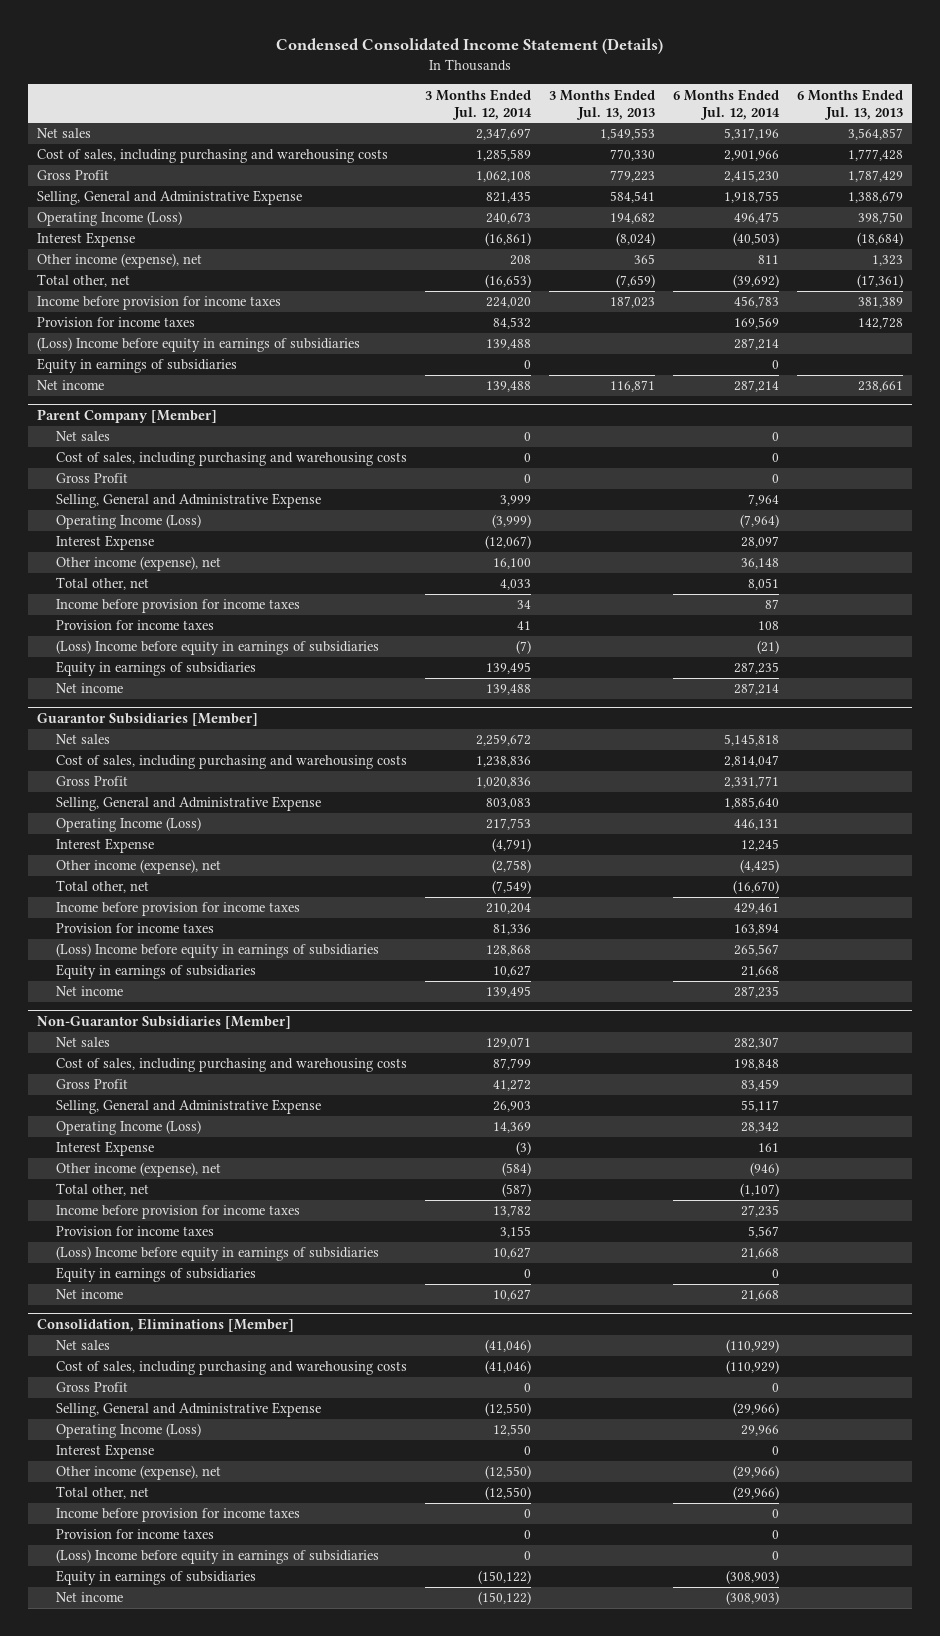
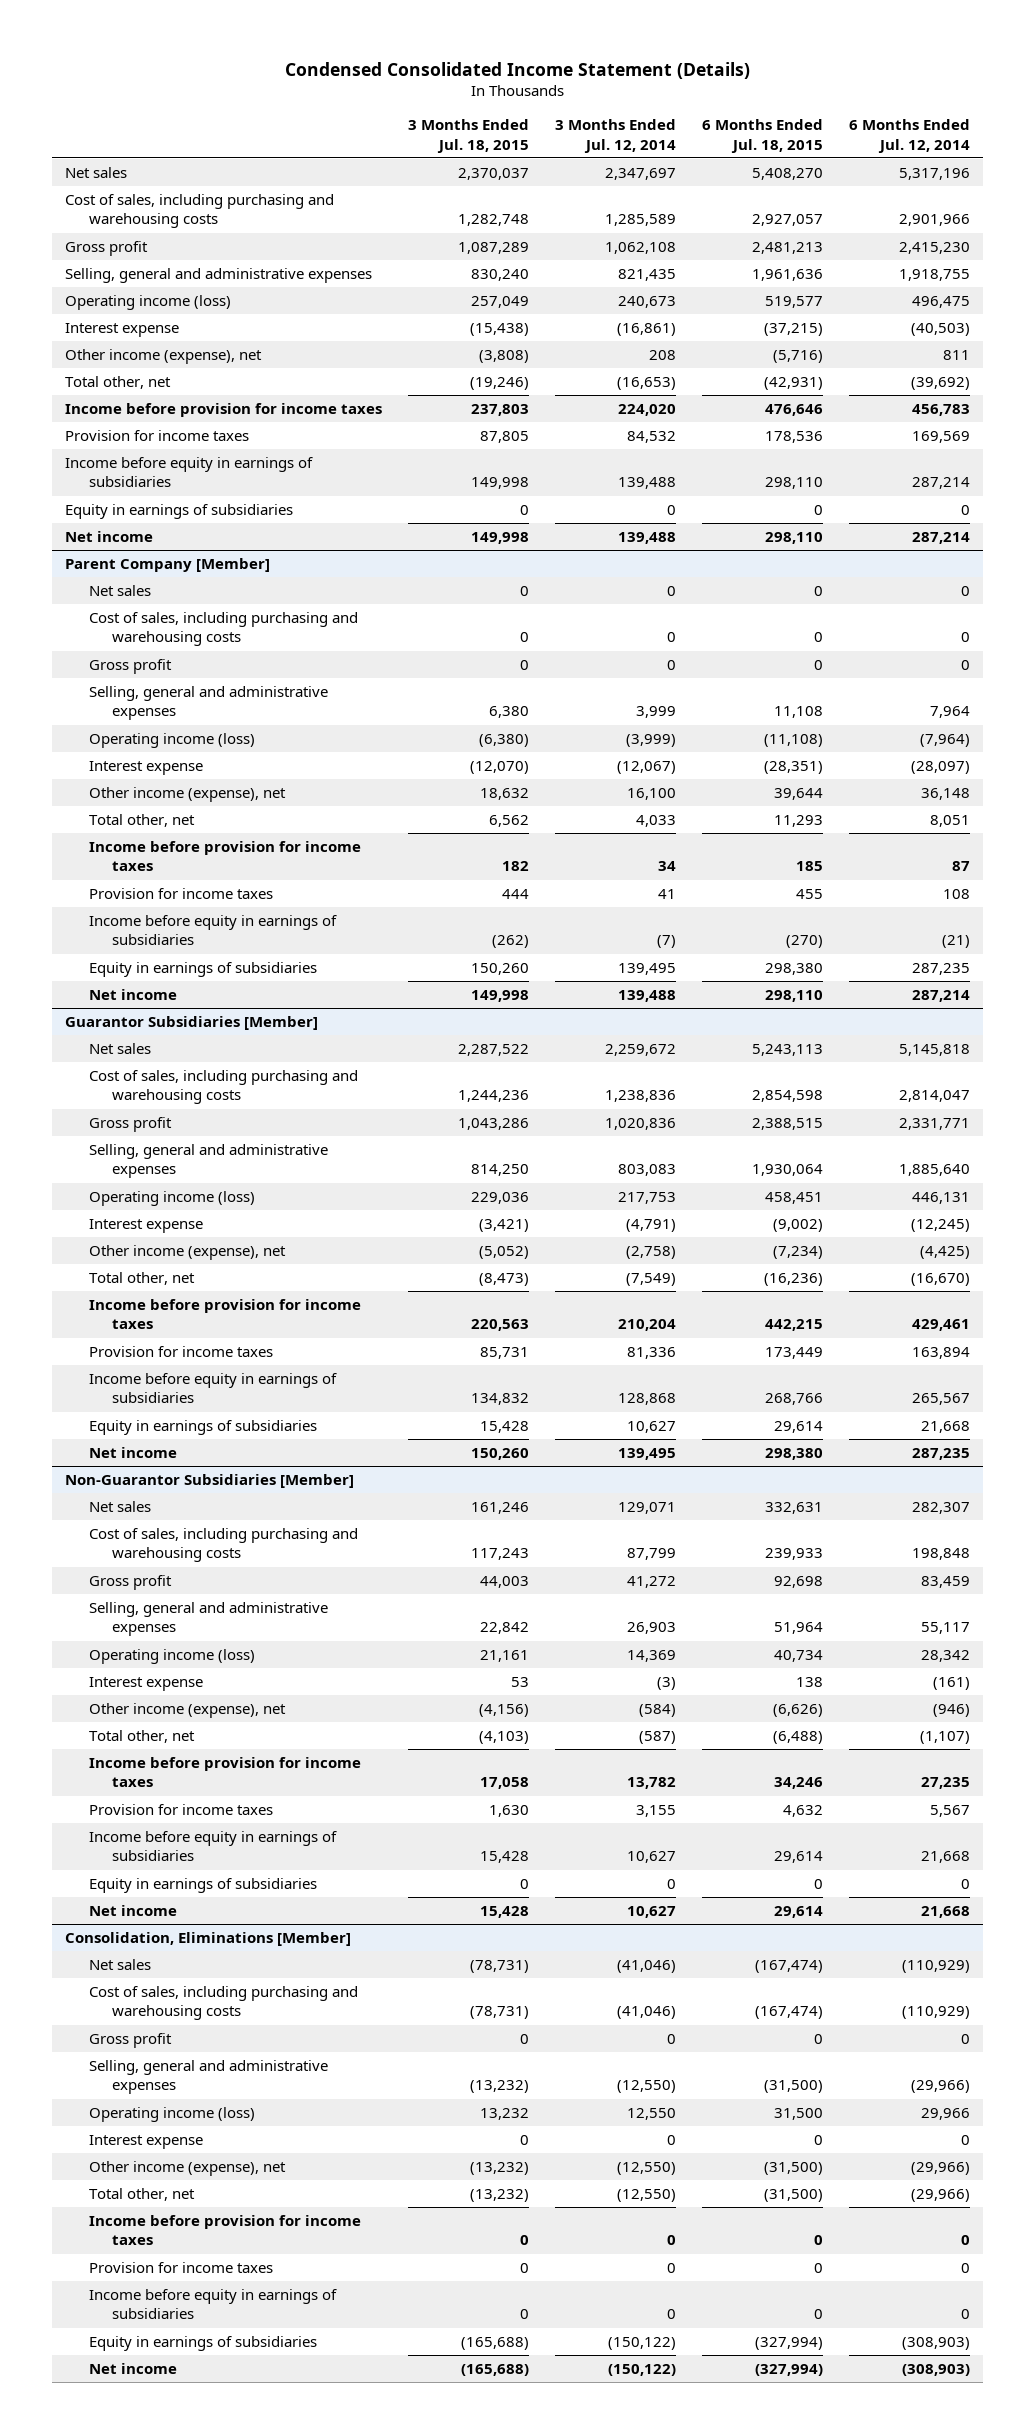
- | 3 Months Ended Jul. 12, 2014 | 3 Months Ended Jul. 13, 2013 | 6 Months Ended Jul. 12, 2014 | 6 Months Ended Jul. 13, 2013
+ | 3 Months Ended Jul. 18, 2015 | 3 Months Ended Jul. 12, 2014 | 6 Months Ended Jul. 18, 2015 | 6 Months Ended Jul. 12, 2014
- Gross Profit | 1,062,108 | 779,223 | 2,415,230 | 1,787,429
- Selling, General and Administrative Expense | 821,435 | 584,541 | 1,918,755 | 1,388,679
- Operating Income (Loss) | 240,673 | 194,682 | 496,475 | 398,750
- Interest Expense | (16,861) | (8,024) | (40,503) | (18,684)
+ Gross profit | 1,087,289 | 1,062,108 | 2,481,213 | 2,415,230
+ Selling, general and administrative expenses | 830,240 | 821,435 | 1,961,636 | 1,918,755
+ Operating income (loss) | 257,049 | 240,673 | 519,577 | 496,475
+ Interest expense | (15,438) | (16,861) | (37,215) | (40,503)
- (Loss) Income before equity in earnings of subsidiaries | 139,488 | | 287,214 |
+ Income before equity in earnings of subsidiaries | 149,998 | 139,488 | 298,110 | 287,214
@ Parent Company [Member]
- Gross Profit | 0 | | 0 |
- Selling, General and Administrative Expense | 3,999 | | 7,964 |
- Operating Income (Loss) | (3,999) | | (7,964) |
- Interest Expense | (12,067) | | 28,097 |
+ Gross profit | 0 | 0 | 0 | 0
+ Selling, general and administrative expenses | 6,380 | 3,999 | 11,108 | 7,964
+ Operating income (loss) | (6,380) | (3,999) | (11,108) | (7,964)
+ Interest expense | (12,070) | (12,067) | (28,351) | (28,097)
- (Loss) Income before equity in earnings of subsidiaries | (7) | | (21) |
+ Income before equity in earnings of subsidiaries | (262) | (7) | (270) | (21)
@ Guarantor Subsidiaries [Member]
- Gross Profit | 1,020,836 | | 2,331,771 |
- Selling, General and Administrative Expense | 803,083 | | 1,885,640 |
- Operating Income (Loss) | 217,753 | | 446,131 |
- Interest Expense | (4,791) | | 12,245 |
+ Gross profit | 1,043,286 | 1,020,836 | 2,388,515 | 2,331,771
+ Selling, general and administrative expenses | 814,250 | 803,083 | 1,930,064 | 1,885,640
+ Operating income (loss) | 229,036 | 217,753 | 458,451 | 446,131
+ Interest expense | (3,421) | (4,791) | (9,002) | (12,245)
- (Loss) Income before equity in earnings of subsidiaries | 128,868 | | 265,567 |
+ Income before equity in earnings of subsidiaries | 134,832 | 128,868 | 268,766 | 265,567
@ Non-Guarantor Subsidiaries [Member]
- Gross Profit | 41,272 | | 83,459 |
- Selling, General and Administrative Expense | 26,903 | | 55,117 |
- Operating Income (Loss) | 14,369 | | 28,342 |
- Interest Expense | (3) | | 161 |
+ Gross profit | 44,003 | 41,272 | 92,698 | 83,459
+ Selling, general and administrative expenses | 22,842 | 26,903 | 51,964 | 55,117
+ Operating income (loss) | 21,161 | 14,369 | 40,734 | 28,342
+ Interest expense | 53 | (3) | 138 | (161)
- (Loss) Income before equity in earnings of subsidiaries | 10,627 | | 21,668 |
+ Income before equity in earnings of subsidiaries | 15,428 | 10,627 | 29,614 | 21,668
@ Consolidation, Eliminations [Member]
- Gross Profit | 0 | | 0 |
- Selling, General and Administrative Expense | (12,550) | | (29,966) |
- Operating Income (Loss) | 12,550 | | 29,966 |
- Interest Expense | 0 | | 0 |
+ Gross profit | 0 | 0 | 0 | 0
+ Selling, general and administrative expenses | (13,232) | (12,550) | (31,500) | (29,966)
+ Operating income (loss) | 13,232 | 12,550 | 31,500 | 29,966
+ Interest expense | 0 | 0 | 0 | 0
- (Loss) Income before equity in earnings of subsidiaries | 0 | | 0 |
+ Income before equity in earnings of subsidiaries | 0 | 0 | 0 | 0

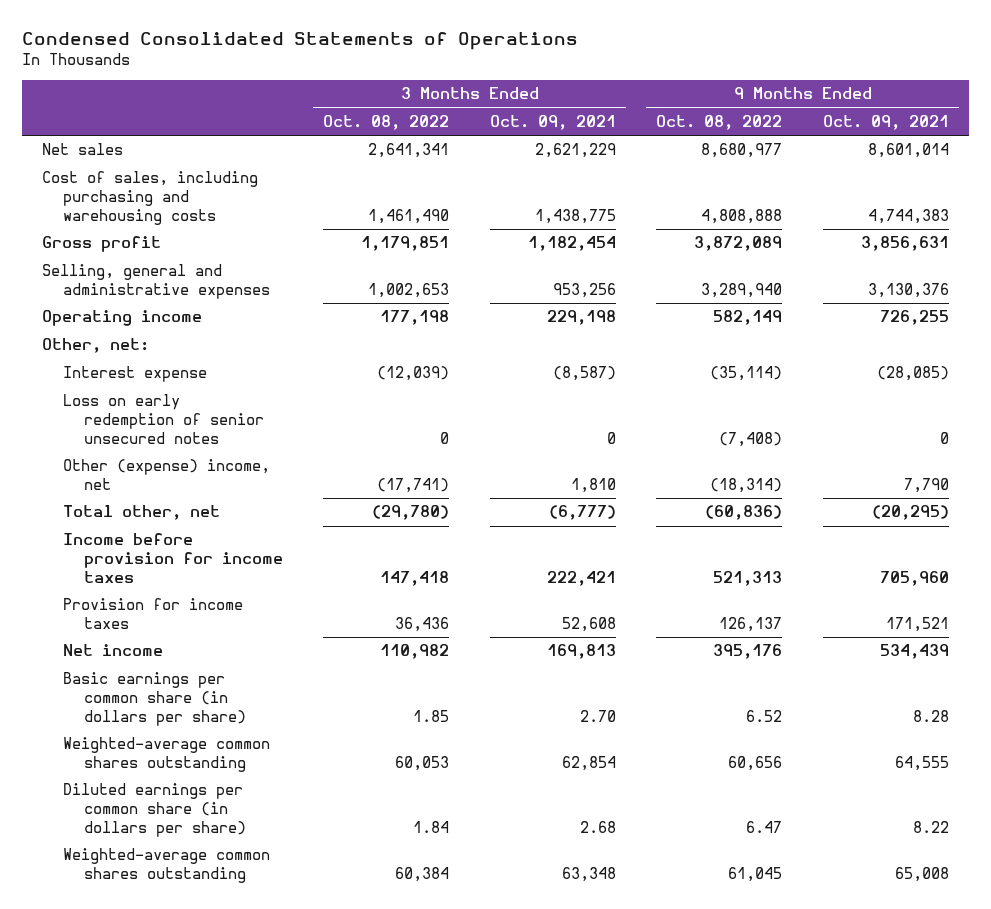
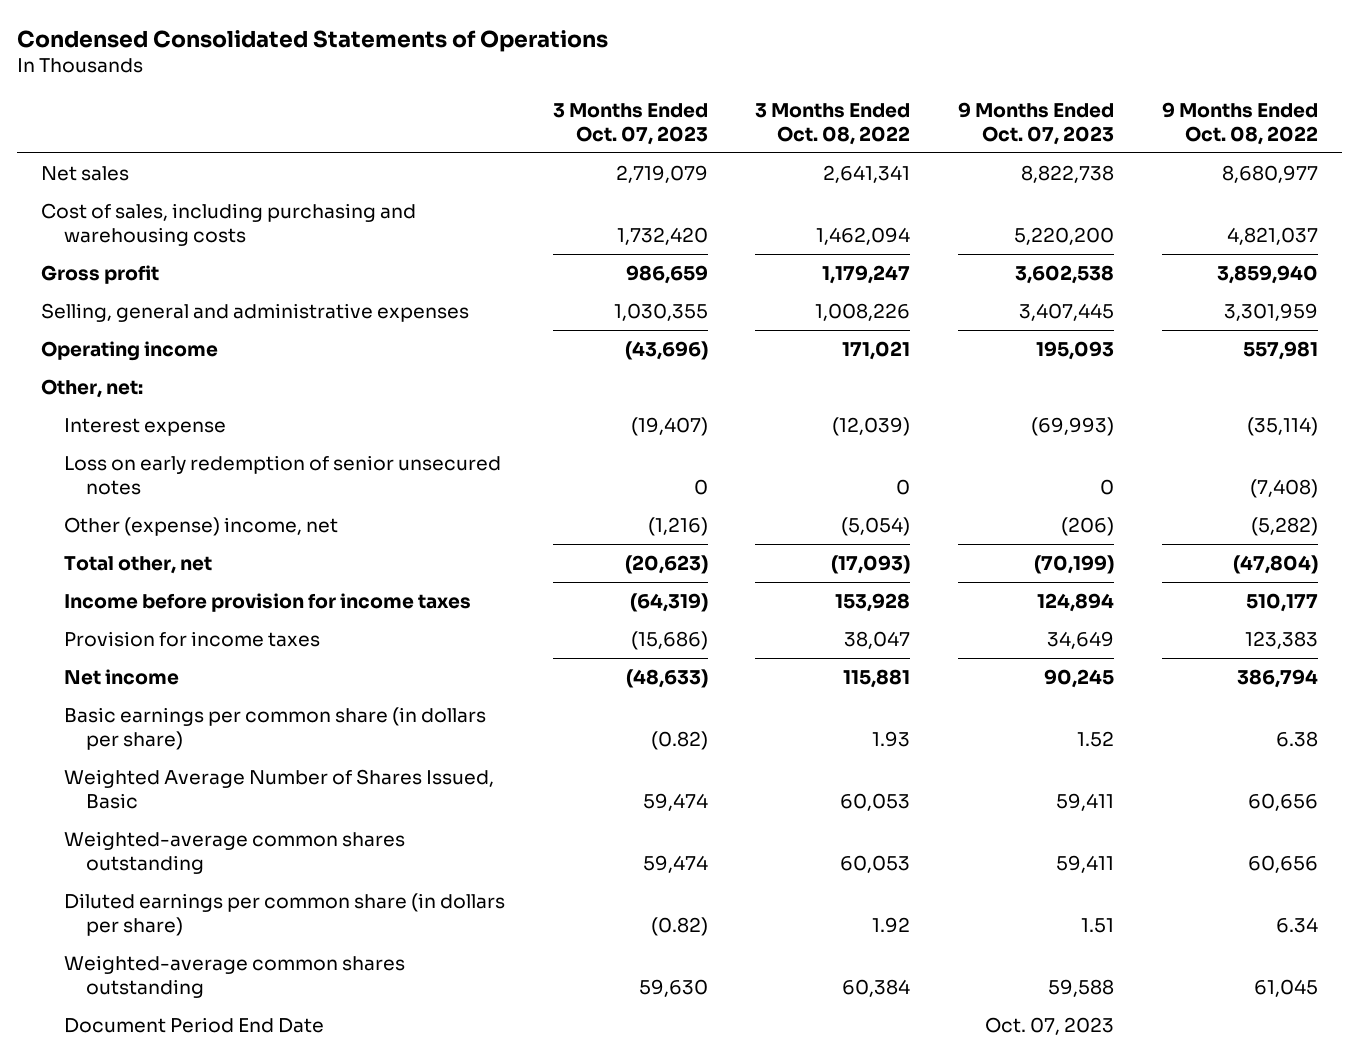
- | 3 Months Ended Oct. 08, 2022 | 3 Months Ended Oct. 09, 2021 | 9 Months Ended Oct. 08, 2022 | 9 Months Ended Oct. 09, 2021
+ | 3 Months Ended Oct. 07, 2023 | 3 Months Ended Oct. 08, 2022 | 9 Months Ended Oct. 07, 2023 | 9 Months Ended Oct. 08, 2022
- Cost of sales, including purchasing and warehousing costs | 1,461,490 | 1,438,775 | 4,808,888 | 4,744,383
- Gross profit | 1,179,851 | 1,182,454 | 3,872,089 | 3,856,631
- Selling, general and administrative expenses | 1,002,653 | 953,256 | 3,289,940 | 3,130,376
- Operating income | 177,198 | 229,198 | 582,149 | 726,255
+ Cost of sales, including purchasing and warehousing costs | 1,732,420 | 1,462,094 | 5,220,200 | 4,821,037
+ Gross profit | 986,659 | 1,179,247 | 3,602,538 | 3,859,940
+ Selling, general and administrative expenses | 1,030,355 | 1,008,226 | 3,407,445 | 3,301,959
+ Operating income | (43,696) | 171,021 | 195,093 | 557,981
- Other (expense) income, net | (17,741) | 1,810 | (18,314) | 7,790
- Total other, net | (29,780) | (6,777) | (60,836) | (20,295)
- Income before provision for income taxes | 147,418 | 222,421 | 521,313 | 705,960
- Provision for income taxes | 36,436 | 52,608 | 126,137 | 171,521
- Net income | 110,982 | 169,813 | 395,176 | 534,439
- Basic earnings per common share (in dollars per share) | 1.85 | 2.70 | 6.52 | 8.28
+ Other (expense) income, net | (1,216) | (5,054) | (206) | (5,282)
+ Total other, net | (20,623) | (17,093) | (70,199) | (47,804)
+ Income before provision for income taxes | (64,319) | 153,928 | 124,894 | 510,177
+ Provision for income taxes | (15,686) | 38,047 | 34,649 | 123,383
+ Net income | (48,633) | 115,881 | 90,245 | 386,794
+ Basic earnings per common share (in dollars per share) | (0.82) | 1.93 | 1.52 | 6.38
+ Weighted Average Number of Shares Issued, Basic | 59,474 | 60,053 | 59,411 | 60,656
- Diluted earnings per common share (in dollars per share) | 1.84 | 2.68 | 6.47 | 8.22
+ Diluted earnings per common share (in dollars per share) | (0.82) | 1.92 | 1.51 | 6.34
+ Document Period End Date | | | Oct. 07, 2023 |

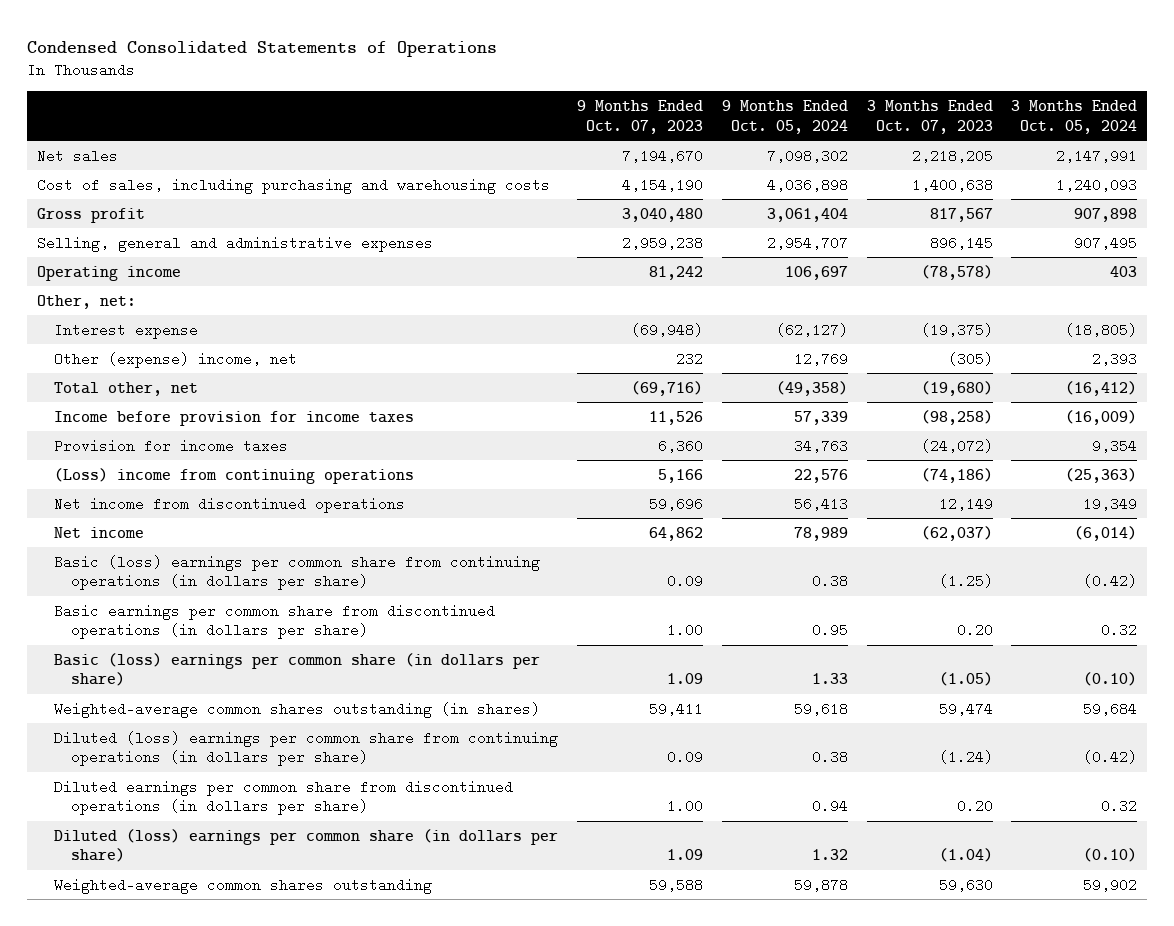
- | 3 Months Ended Oct. 07, 2023 | 3 Months Ended Oct. 08, 2022 | 9 Months Ended Oct. 07, 2023 | 9 Months Ended Oct. 08, 2022
+ | 9 Months Ended Oct. 07, 2023 | 9 Months Ended Oct. 05, 2024 | 3 Months Ended Oct. 07, 2023 | 3 Months Ended Oct. 05, 2024
- Net sales | 2,719,079 | 2,641,341 | 8,822,738 | 8,680,977
- Cost of sales, including purchasing and warehousing costs | 1,732,420 | 1,462,094 | 5,220,200 | 4,821,037
- Gross profit | 986,659 | 1,179,247 | 3,602,538 | 3,859,940
- Selling, general and administrative expenses | 1,030,355 | 1,008,226 | 3,407,445 | 3,301,959
- Operating income | (43,696) | 171,021 | 195,093 | 557,981
+ Net sales | 7,194,670 | 7,098,302 | 2,218,205 | 2,147,991
+ Cost of sales, including purchasing and warehousing costs | 4,154,190 | 4,036,898 | 1,400,638 | 1,240,093
+ Gross profit | 3,040,480 | 3,061,404 | 817,567 | 907,898
+ Selling, general and administrative expenses | 2,959,238 | 2,954,707 | 896,145 | 907,495
+ Operating income | 81,242 | 106,697 | (78,578) | 403
- Interest expense | (19,407) | (12,039) | (69,993) | (35,114)
- Loss on early redemption of senior unsecured notes | 0 | 0 | 0 | (7,408)
- Other (expense) income, net | (1,216) | (5,054) | (206) | (5,282)
- Total other, net | (20,623) | (17,093) | (70,199) | (47,804)
- Income before provision for income taxes | (64,319) | 153,928 | 124,894 | 510,177
- Provision for income taxes | (15,686) | 38,047 | 34,649 | 123,383
- Net income | (48,633) | 115,881 | 90,245 | 386,794
- Basic earnings per common share (in dollars per share) | (0.82) | 1.93 | 1.52 | 6.38
- Weighted Average Number of Shares Issued, Basic | 59,474 | 60,053 | 59,411 | 60,656
- Weighted-average common shares outstanding | 59,474 | 60,053 | 59,411 | 60,656
- Diluted earnings per common share (in dollars per share) | (0.82) | 1.92 | 1.51 | 6.34
+ Interest expense | (69,948) | (62,127) | (19,375) | (18,805)
+ Other (expense) income, net | 232 | 12,769 | (305) | 2,393
+ Total other, net | (69,716) | (49,358) | (19,680) | (16,412)
+ Income before provision for income taxes | 11,526 | 57,339 | (98,258) | (16,009)
+ Provision for income taxes | 6,360 | 34,763 | (24,072) | 9,354
+ (Loss) income from continuing operations | 5,166 | 22,576 | (74,186) | (25,363)
+ Net income from discontinued operations | 59,696 | 56,413 | 12,149 | 19,349
+ Net income | 64,862 | 78,989 | (62,037) | (6,014)
+ Basic (loss) earnings per common share from continuing operations (in dollars per share) | 0.09 | 0.38 | (1.25) | (0.42)
+ Basic earnings per common share from discontinued operations (in dollars per share) | 1.00 | 0.95 | 0.20 | 0.32
+ Basic (loss) earnings per common share (in dollars per share) | 1.09 | 1.33 | (1.05) | (0.10)
+ Weighted-average common shares outstanding (in shares) | 59,411 | 59,618 | 59,474 | 59,684
+ Diluted (loss) earnings per common share from continuing operations (in dollars per share) | 0.09 | 0.38 | (1.24) | (0.42)
+ Diluted earnings per common share from discontinued operations (in dollars per share) | 1.00 | 0.94 | 0.20 | 0.32
+ Diluted (loss) earnings per common share (in dollars per share) | 1.09 | 1.32 | (1.04) | (0.10)
- Document Period End Date | | | Oct. 07, 2023 |

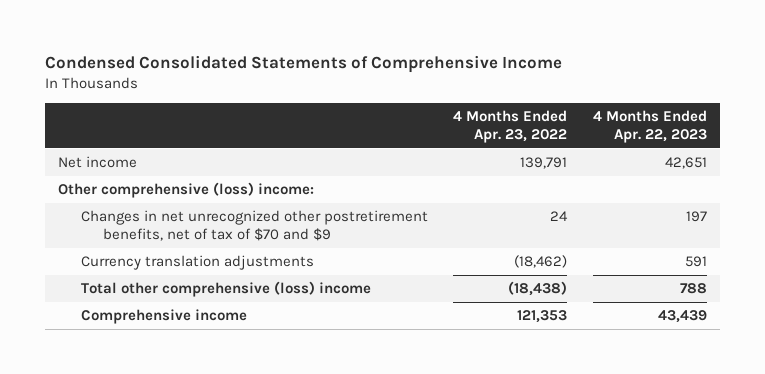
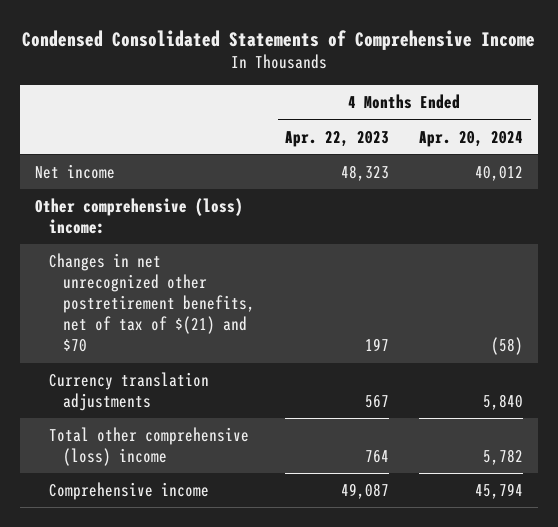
- | 4 Months Ended Apr. 23, 2022 | 4 Months Ended Apr. 22, 2023
+ | 4 Months Ended Apr. 22, 2023 | 4 Months Ended Apr. 20, 2024
- Net income | 139,791 | 42,651
+ Net income | 48,323 | 40,012
- Changes in net unrecognized other postretirement benefits, net of tax of $70 and $9 | 24 | 197
- Currency translation adjustments | (18,462) | 591
- Total other comprehensive (loss) income | (18,438) | 788
- Comprehensive income | 121,353 | 43,439
+ Changes in net unrecognized other postretirement benefits, net of tax of $(21) and $70 | 197 | (58)
+ Currency translation adjustments | 567 | 5,840
+ Total other comprehensive (loss) income | 764 | 5,782
+ Comprehensive income | 49,087 | 45,794

